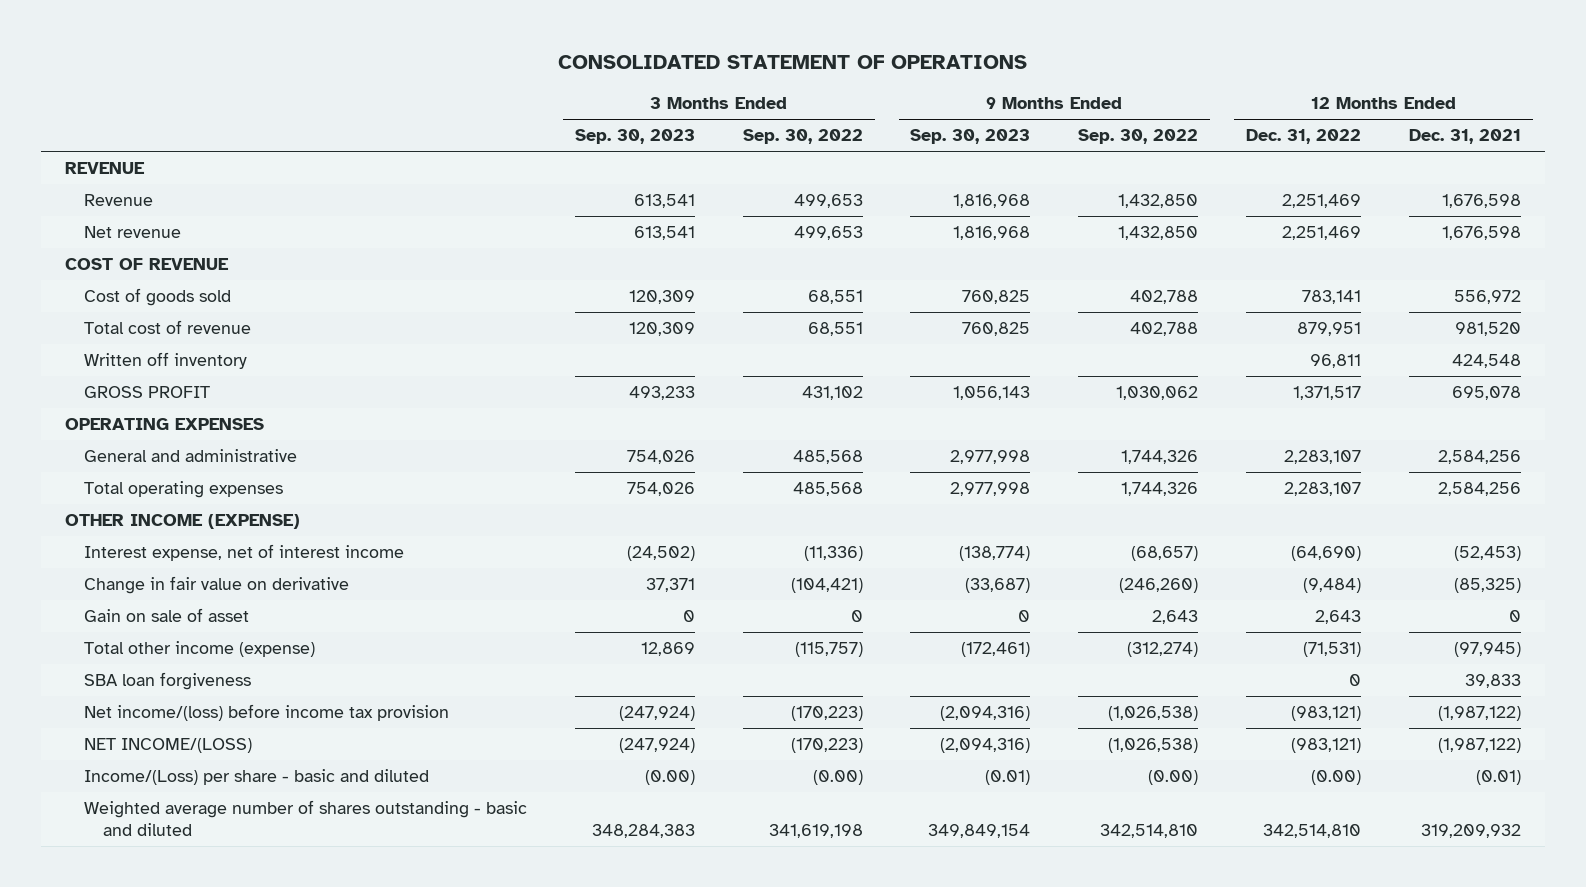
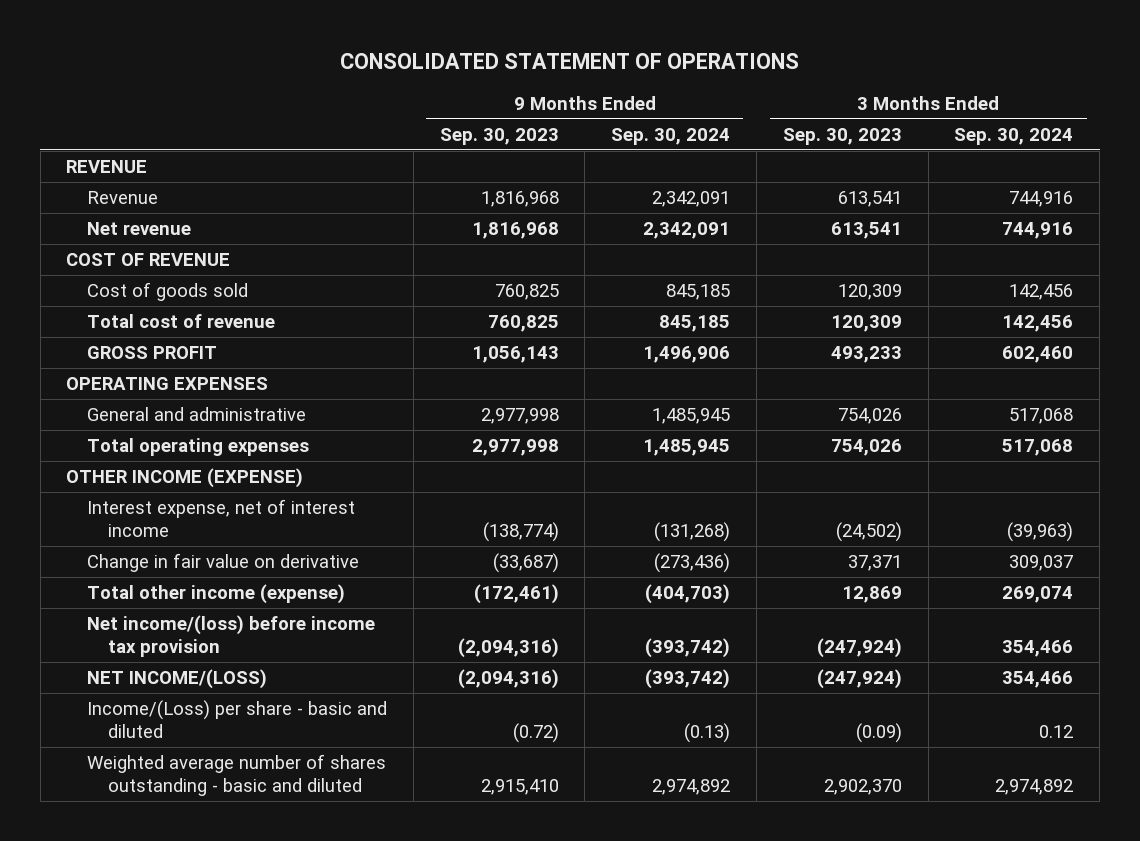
- | 3 Months Ended Sep. 30, 2023 | 3 Months Ended Sep. 30, 2022 | 9 Months Ended Sep. 30, 2023 | 9 Months Ended Sep. 30, 2022 | 12 Months Ended Dec. 31, 2022 | 12 Months Ended Dec. 31, 2021
+ | 9 Months Ended Sep. 30, 2023 | 9 Months Ended Sep. 30, 2024 | 3 Months Ended Sep. 30, 2023 | 3 Months Ended Sep. 30, 2024
- Written off inventory | | | | | 96,811 | 424,548
- Gain on sale of asset | 0 | 0 | 0 | 2,643 | 2,643 | 0
- SBA loan forgiveness | | | | | 0 | 39,833
- Income/(Loss) per share - basic and diluted | (0.00) | (0.00) | (0.01) | (0.00) | (0.00) | (0.01)
- Weighted average number of shares outstanding - basic and diluted | 348,284,383 | 341,619,198 | 349,849,154 | 342,514,810 | 342,514,810 | 319,209,932
+ Income/(Loss) per share - basic and diluted | (0.72) | (0.13) | (0.09) | 0.12
+ Weighted average number of shares outstanding - basic and diluted | 2,915,410 | 2,974,892 | 2,902,370 | 2,974,892

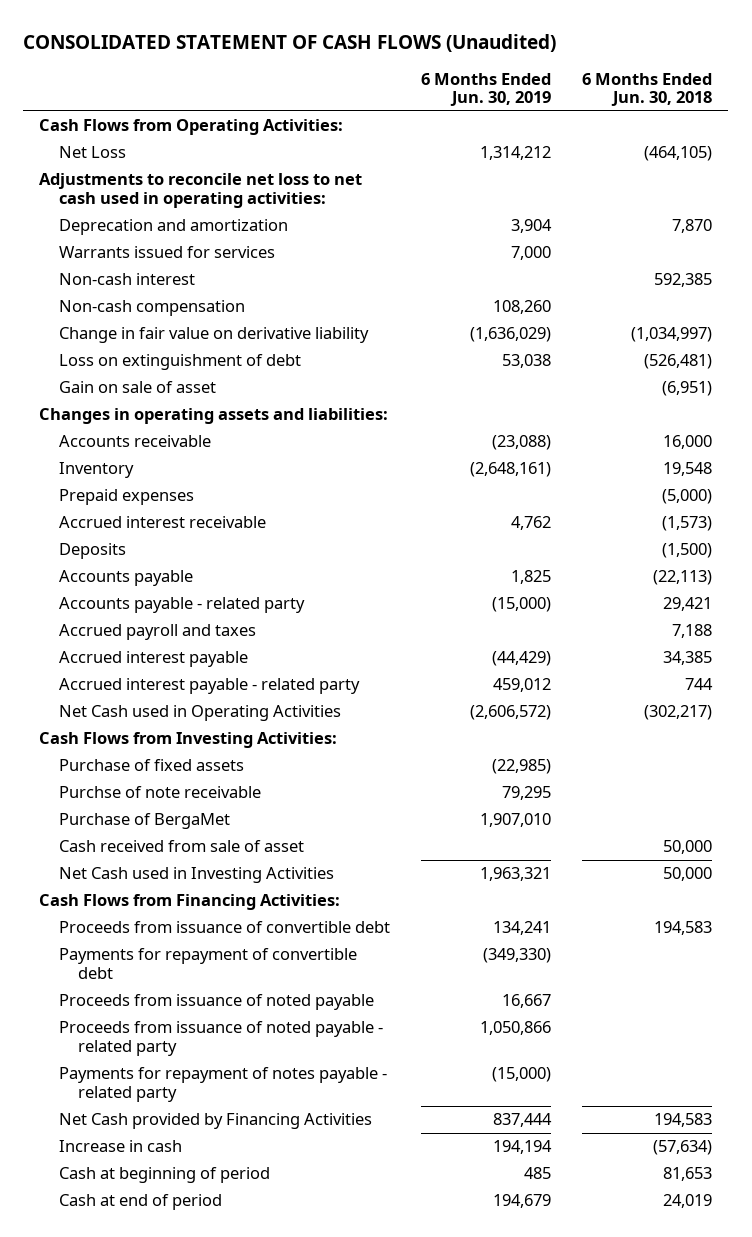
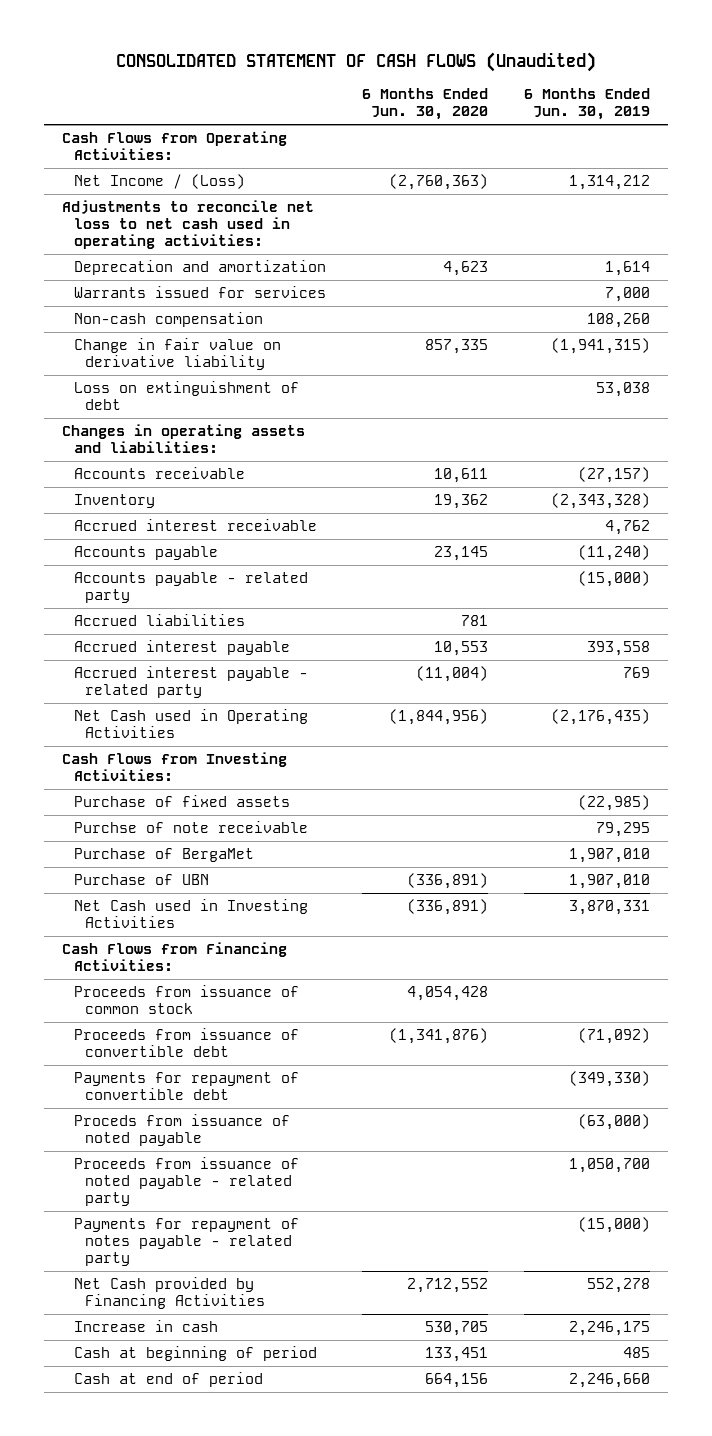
- | 6 Months Ended Jun. 30, 2019 | 6 Months Ended Jun. 30, 2018
+ | 6 Months Ended Jun. 30, 2020 | 6 Months Ended Jun. 30, 2019
- Net Loss | 1,314,212 | (464,105)
+ Net Income / (Loss) | (2,760,363) | 1,314,212
- Deprecation and amortization | 3,904 | 7,870
+ Deprecation and amortization | 4,623 | 1,614
- Non-cash interest | | 592,385
- Change in fair value on derivative liability | (1,636,029) | (1,034,997)
+ Change in fair value on derivative liability | 857,335 | (1,941,315)
- Gain on sale of asset | | (6,951)
- Accounts receivable | (23,088) | 16,000
- Inventory | (2,648,161) | 19,548
- Prepaid expenses | | (5,000)
+ Accounts receivable | 10,611 | (27,157)
+ Inventory | 19,362 | (2,343,328)
- Deposits | | (1,500)
- Accounts payable | 1,825 | (22,113)
+ Accounts payable | 23,145 | (11,240)
- Accrued payroll and taxes | | 7,188
- Accrued interest payable | (44,429) | 34,385
- Accrued interest payable - related party | 459,012 | 744
- Net Cash used in Operating Activities | (2,606,572) | (302,217)
+ Accrued liabilities | 781 |
+ Accrued interest payable | 10,553 | 393,558
+ Accrued interest payable - related party | (11,004) | 769
+ Net Cash used in Operating Activities | (1,844,956) | (2,176,435)
- Cash received from sale of asset | | 50,000
- Net Cash used in Investing Activities | 1,963,321 | 50,000
+ Purchase of UBN | (336,891) | 1,907,010
+ Net Cash used in Investing Activities | (336,891) | 3,870,331
- Proceeds from issuance of convertible debt | 134,241 | 194,583
+ Proceeds from issuance of common stock | 4,054,428 |
+ Proceeds from issuance of convertible debt | (1,341,876) | (71,092)
- Proceeds from issuance of noted payable | 16,667 |
- Proceeds from issuance of noted payable - related party | 1,050,866 |
+ Proceds from issuance of noted payable | | (63,000)
+ Proceeds from issuance of noted payable - related party | | 1,050,700
- Net Cash provided by Financing Activities | 837,444 | 194,583
- Increase in cash | 194,194 | (57,634)
+ Net Cash provided by Financing Activities | 2,712,552 | 552,278
+ Increase in cash | 530,705 | 2,246,175
- Cash at end of period | 194,679 | 24,019
+ Cash at end of period | 664,156 | 2,246,660

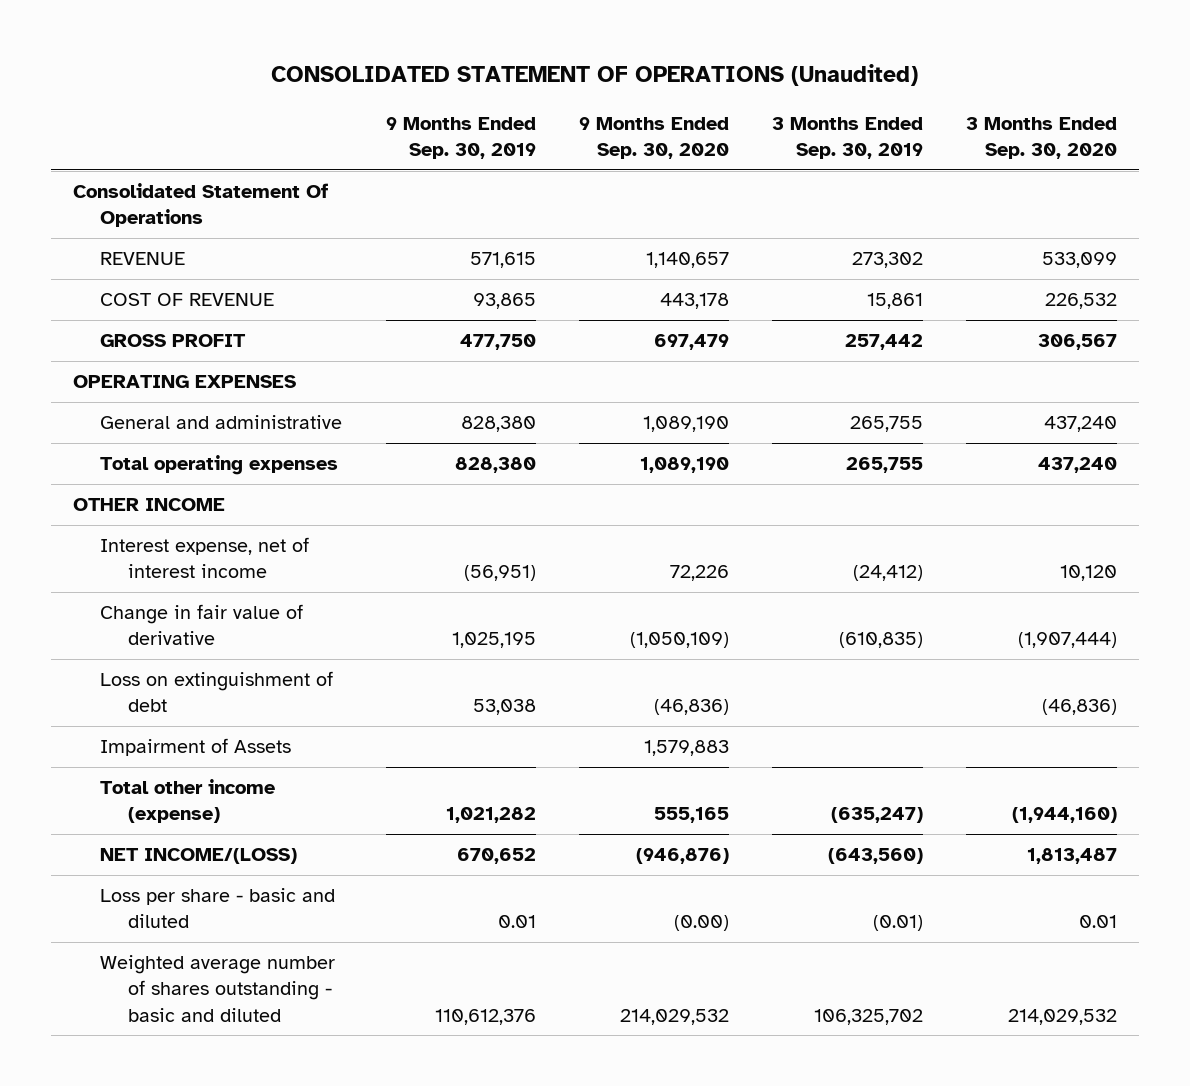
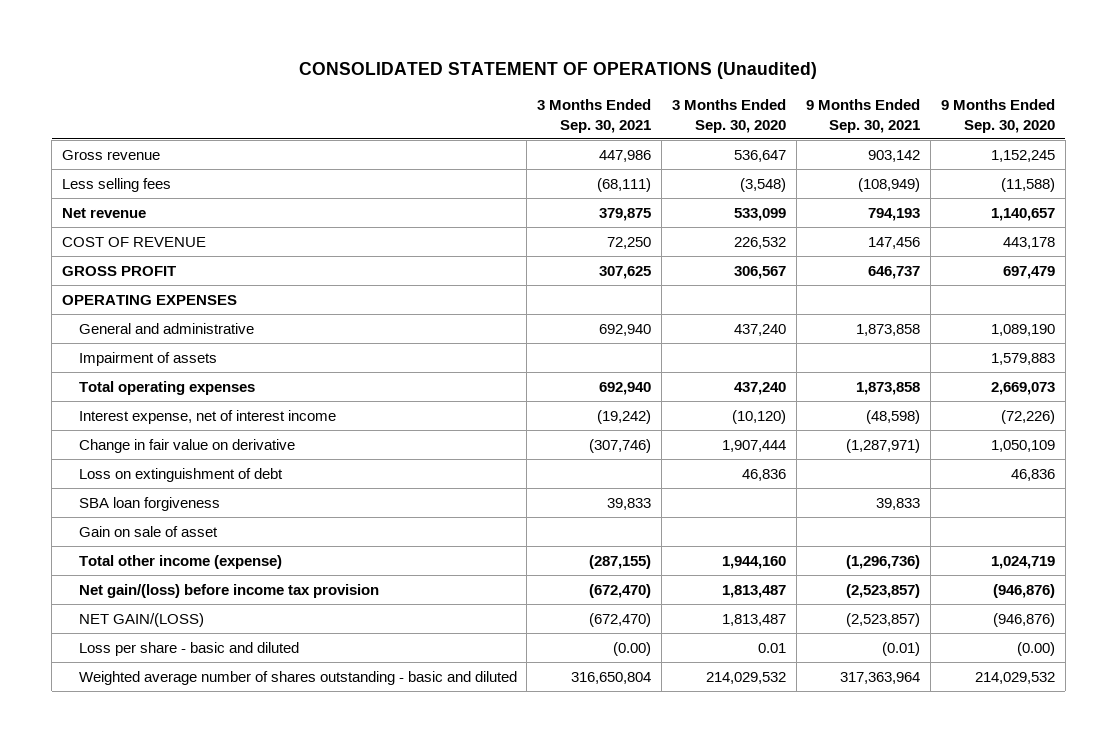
- | 9 Months Ended Sep. 30, 2019 | 9 Months Ended Sep. 30, 2020 | 3 Months Ended Sep. 30, 2019 | 3 Months Ended Sep. 30, 2020
+ | 3 Months Ended Sep. 30, 2021 | 3 Months Ended Sep. 30, 2020 | 9 Months Ended Sep. 30, 2021 | 9 Months Ended Sep. 30, 2020
- Consolidated Statement Of Operations
- REVENUE | 571,615 | 1,140,657 | 273,302 | 533,099
+ Gross revenue | 447,986 | 536,647 | 903,142 | 1,152,245
+ Less selling fees | (68,111) | (3,548) | (108,949) | (11,588)
+ Net revenue | 379,875 | 533,099 | 794,193 | 1,140,657
- Total operating expenses | 828,380 | 1,089,190 | 265,755 | 437,240
- OTHER INCOME
- Interest expense, net of interest income | (56,951) | 72,226 | (24,412) | 10,120
- Change in fair value of derivative | 1,025,195 | (1,050,109) | (610,835) | (1,907,444)
- Loss on extinguishment of debt | 53,038 | (46,836) | | (46,836)
- Impairment of Assets | | 1,579,883 | |
- Total other income (expense) | 1,021,282 | 555,165 | (635,247) | (1,944,160)
- NET INCOME/(LOSS) | 670,652 | (946,876) | (643,560) | 1,813,487
+ Impairment of assets | | | | 1,579,883
+ Total operating expenses | 692,940 | 437,240 | 1,873,858 | 2,669,073
+ Interest expense, net of interest income | (19,242) | (10,120) | (48,598) | (72,226)
+ Change in fair value on derivative | (307,746) | 1,907,444 | (1,287,971) | 1,050,109
+ Loss on extinguishment of debt | | 46,836 | | 46,836
+ SBA loan forgiveness | 39,833 | | 39,833 |
+ Gain on sale of asset
+ Total other income (expense) | (287,155) | 1,944,160 | (1,296,736) | 1,024,719
+ Net gain/(loss) before income tax provision | (672,470) | 1,813,487 | (2,523,857) | (946,876)
+ NET GAIN/(LOSS) | (672,470) | 1,813,487 | (2,523,857) | (946,876)

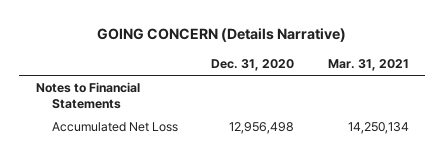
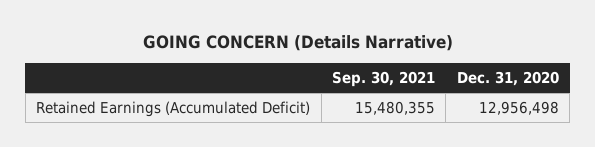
- | Dec. 31, 2020 | Mar. 31, 2021
+ | Sep. 30, 2021 | Dec. 31, 2020
- Notes to Financial Statements
- Accumulated Net Loss | 12,956,498 | 14,250,134
+ Retained Earnings (Accumulated Deficit) | 15,480,355 | 12,956,498

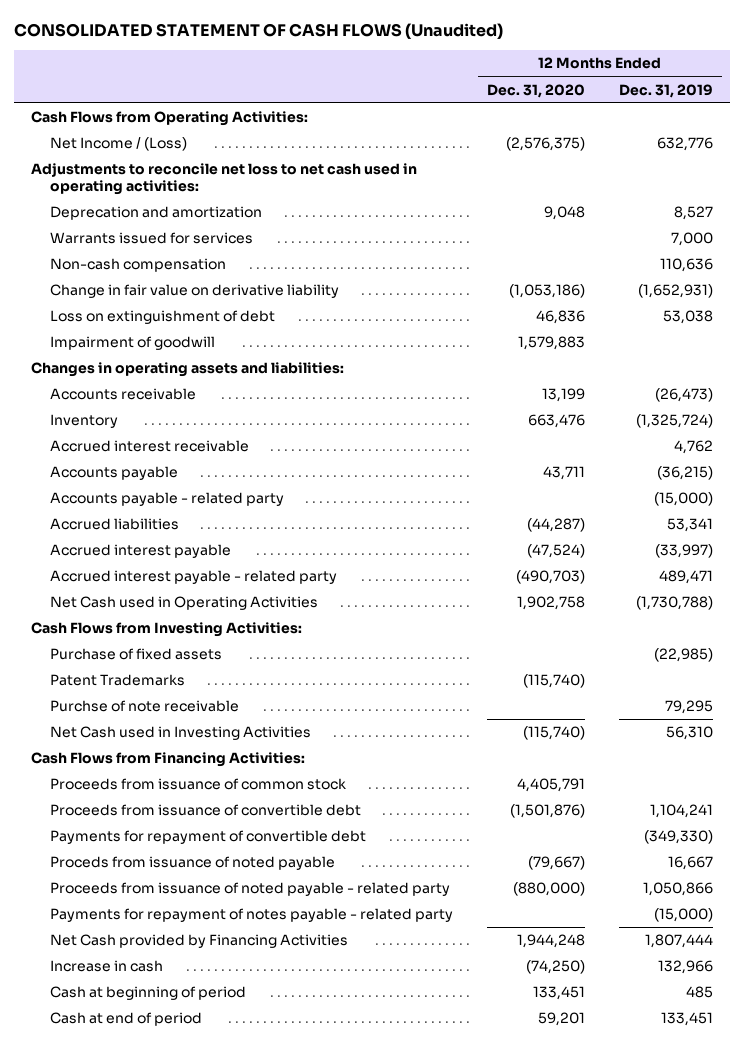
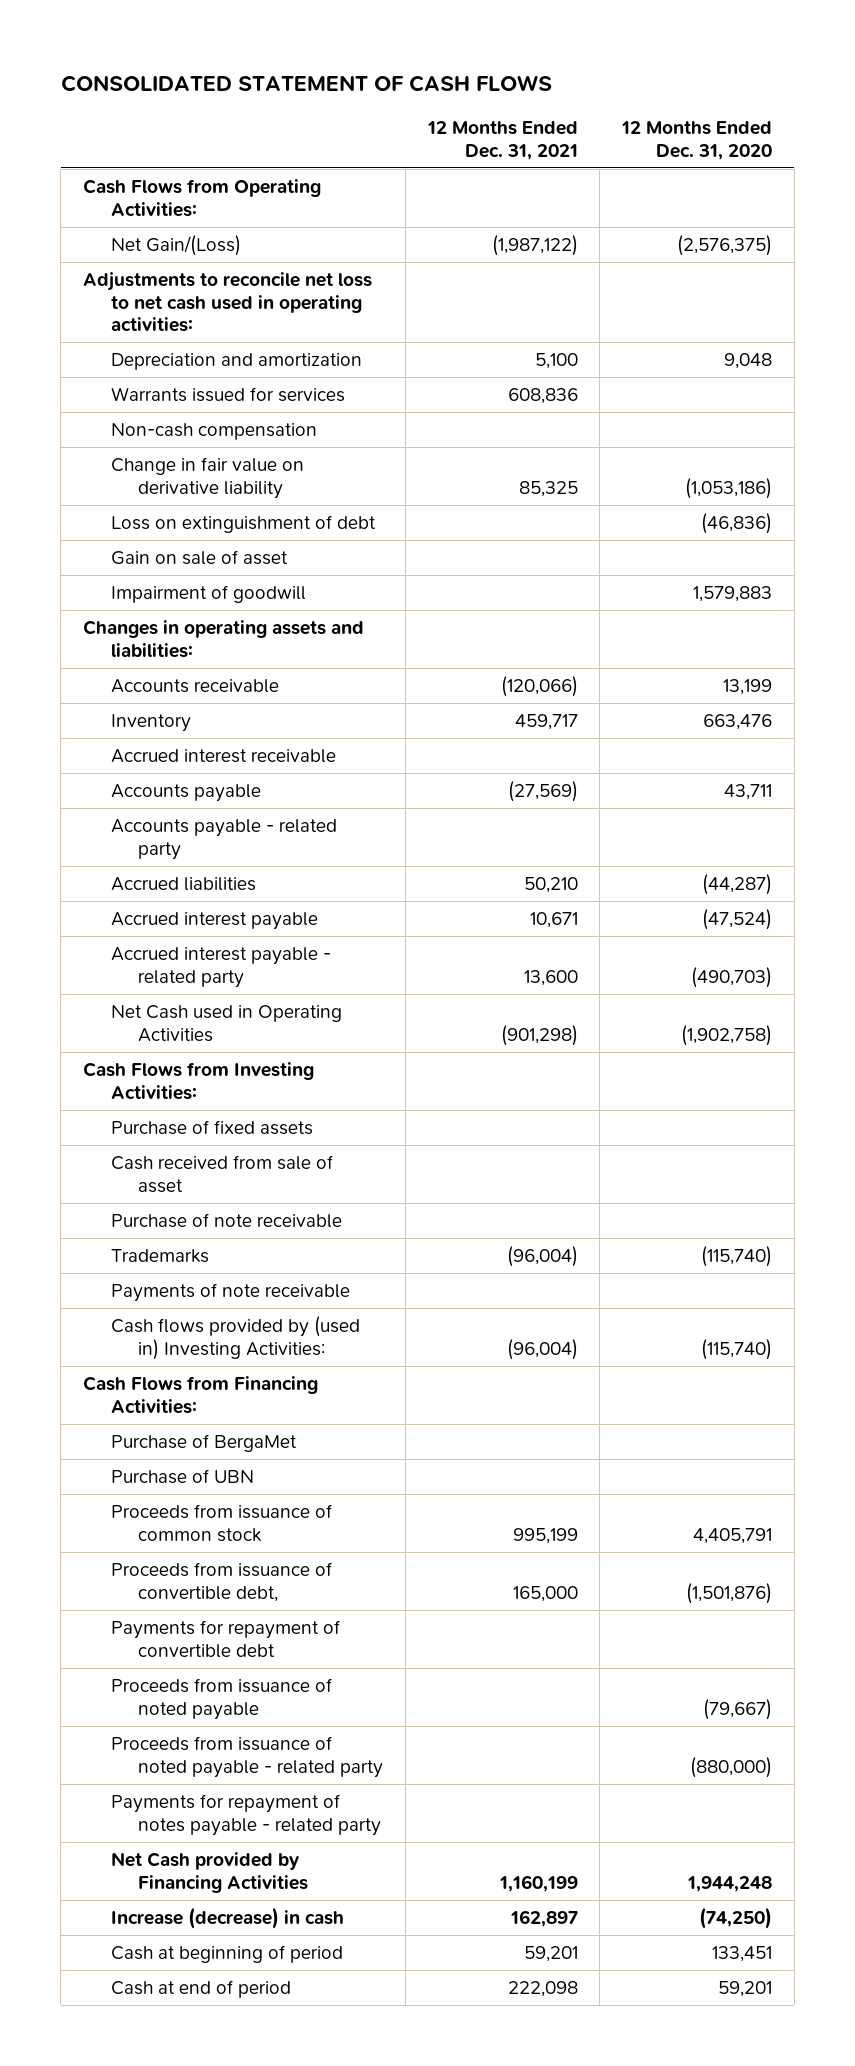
- CONSOLIDATED STATEMENT OF CASH FLOWS (Unaudited)
+ CONSOLIDATED STATEMENT OF CASH FLOWS
- | 12 Months Ended Dec. 31, 2020 | 12 Months Ended Dec. 31, 2019
+ | 12 Months Ended Dec. 31, 2021 | 12 Months Ended Dec. 31, 2020
- Net Income / (Loss) | (2,576,375) | 632,776
+ Net Gain/(Loss) | (1,987,122) | (2,576,375)
- Deprecation and amortization | 9,048 | 8,527
+ Depreciation and amortization | 5,100 | 9,048
- Loss on extinguishment of debt | 46,836 | 53,038
+ Loss on extinguishment of debt | | (46,836)
+ Gain on sale of asset
- Net Cash used in Operating Activities | 1,902,758 | (1,730,788)
+ Net Cash used in Operating Activities | (901,298) | (1,902,758)
- Patent Trademarks | (115,740) |
- Purchse of note receivable | | 79,295
- Net Cash used in Investing Activities | (115,740) | 56,310
+ Cash received from sale of asset
+ Purchase of note receivable
+ Trademarks | (96,004) | (115,740)
+ Payments of note receivable
+ Cash flows provided by (used in) Investing Activities: | (96,004) | (115,740)
+ Purchase of BergaMet
+ Purchase of UBN
- Proceeds from issuance of convertible debt | (1,501,876) | 1,104,241
+ Proceeds from issuance of convertible debt, | 165,000 | (1,501,876)
- Proceds from issuance of noted payable | (79,667) | 16,667
+ Proceeds from issuance of noted payable | | (79,667)
- Increase in cash | (74,250) | 132,966
+ Increase (decrease) in cash | 162,897 | (74,250)

